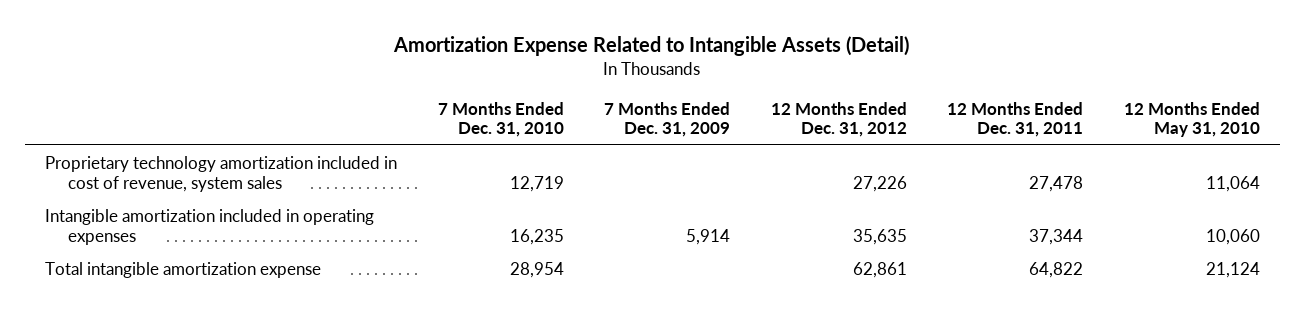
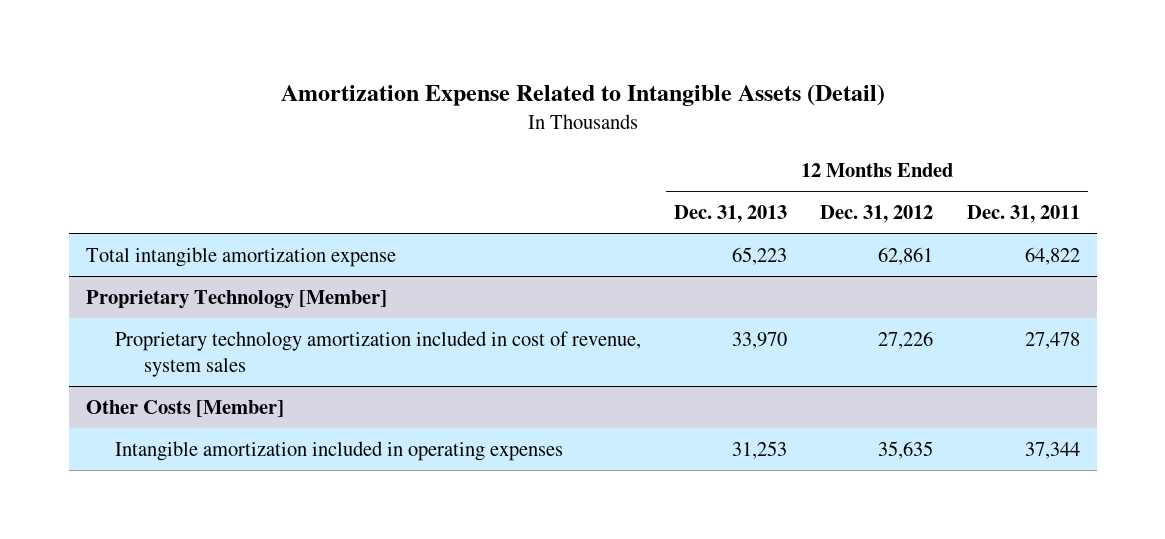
- | 7 Months Ended Dec. 31, 2010 | 7 Months Ended Dec. 31, 2009 | 12 Months Ended Dec. 31, 2012 | 12 Months Ended Dec. 31, 2011 | 12 Months Ended May 31, 2010
+ | 12 Months Ended Dec. 31, 2013 | 12 Months Ended Dec. 31, 2012 | 12 Months Ended Dec. 31, 2011
moved up: Total intangible amortization expense | 65,223 | 62,861 | 64,822
+ Proprietary Technology [Member]
+ Other Costs [Member]

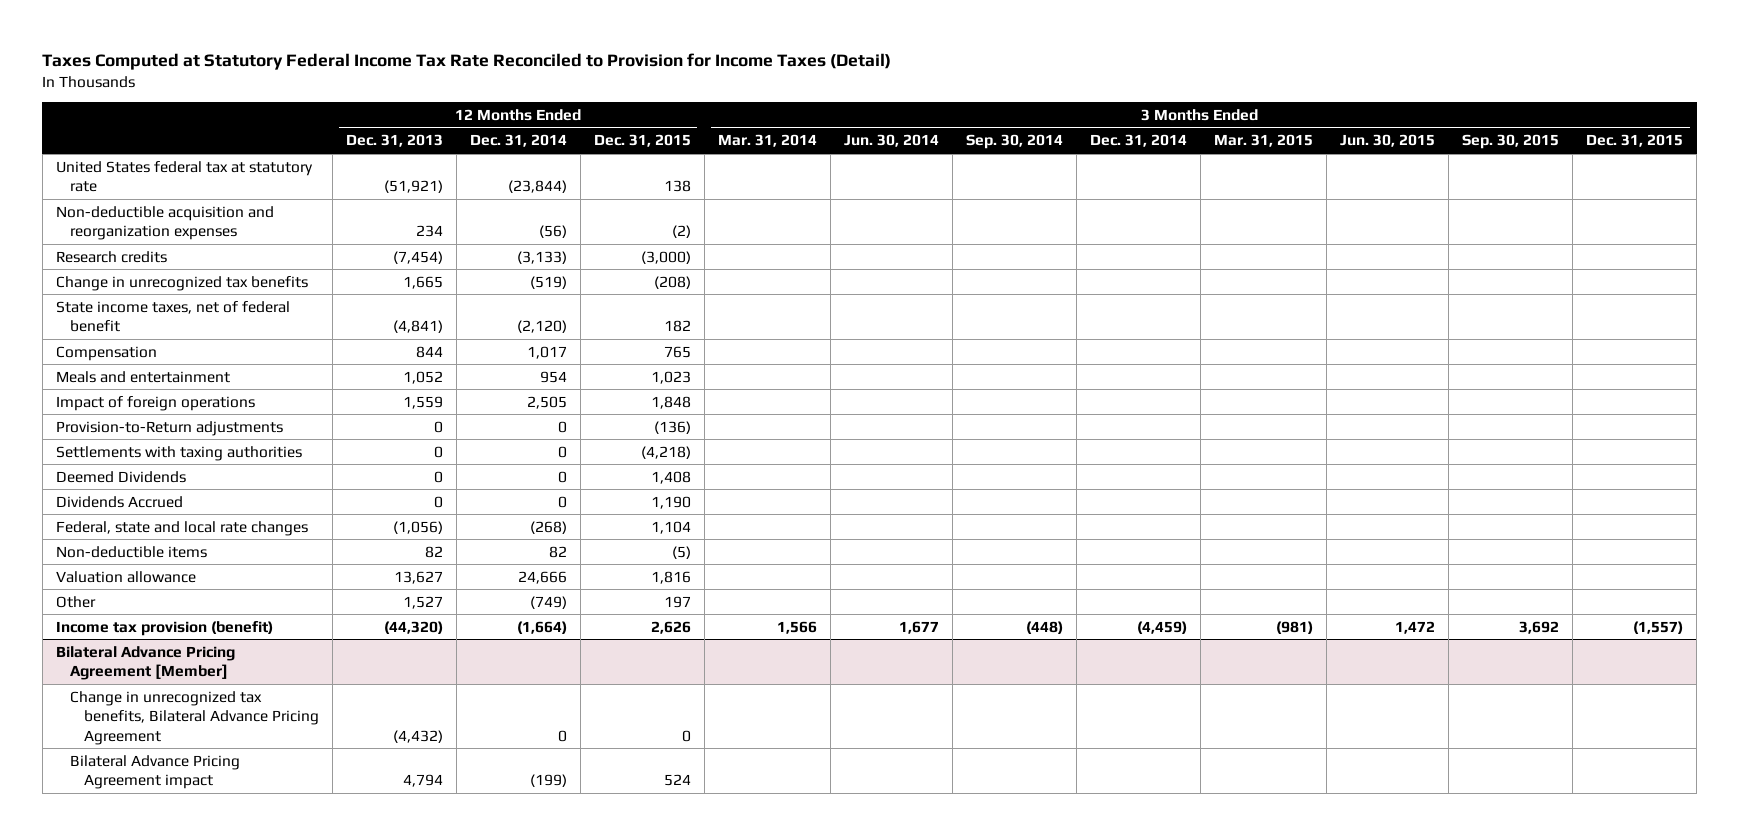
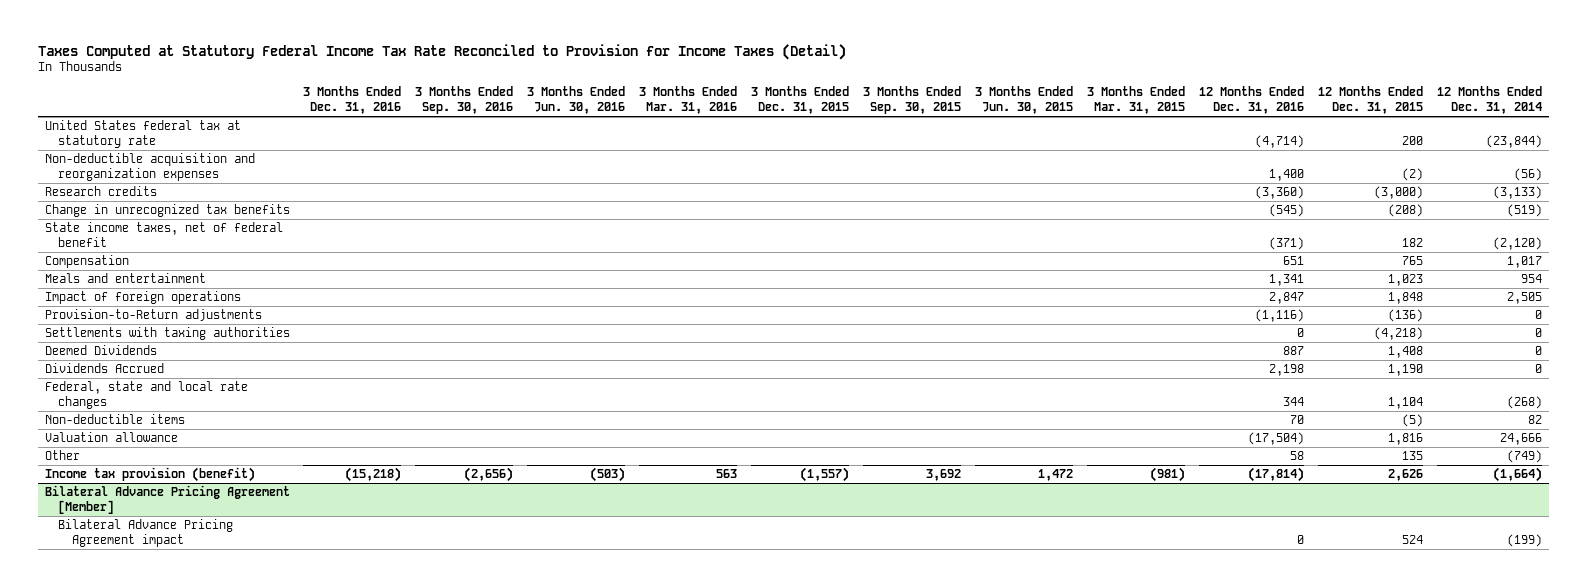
- | 12 Months Ended Dec. 31, 2013 | 12 Months Ended Dec. 31, 2014 | 12 Months Ended Dec. 31, 2015 | 3 Months Ended Mar. 31, 2014 | 3 Months Ended Jun. 30, 2014 | 3 Months Ended Sep. 30, 2014 | 3 Months Ended Dec. 31, 2014 | 3 Months Ended Mar. 31, 2015 | 3 Months Ended Jun. 30, 2015 | 3 Months Ended Sep. 30, 2015 | 3 Months Ended Dec. 31, 2015
+ | 3 Months Ended Dec. 31, 2016 | 3 Months Ended Sep. 30, 2016 | 3 Months Ended Jun. 30, 2016 | 3 Months Ended Mar. 31, 2016 | 3 Months Ended Dec. 31, 2015 | 3 Months Ended Sep. 30, 2015 | 3 Months Ended Jun. 30, 2015 | 3 Months Ended Mar. 31, 2015 | 12 Months Ended Dec. 31, 2016 | 12 Months Ended Dec. 31, 2015 | 12 Months Ended Dec. 31, 2014
- United States federal tax at statutory rate | (51,921) | (23,844) | 138 | | | | | | | |
+ United States federal tax at statutory rate | | | | | | | | | (4,714) | 200 | (23,844)
- Other | 1,527 | (749) | 197 | | | | | | | |
+ Other | | | | | | | | | 58 | 135 | (749)
@ Bilateral Advance Pricing Agreement [Member]
- Change in unrecognized tax benefits, Bilateral Advance Pricing Agreement | (4,432) | 0 | 0 | | | | | | | |

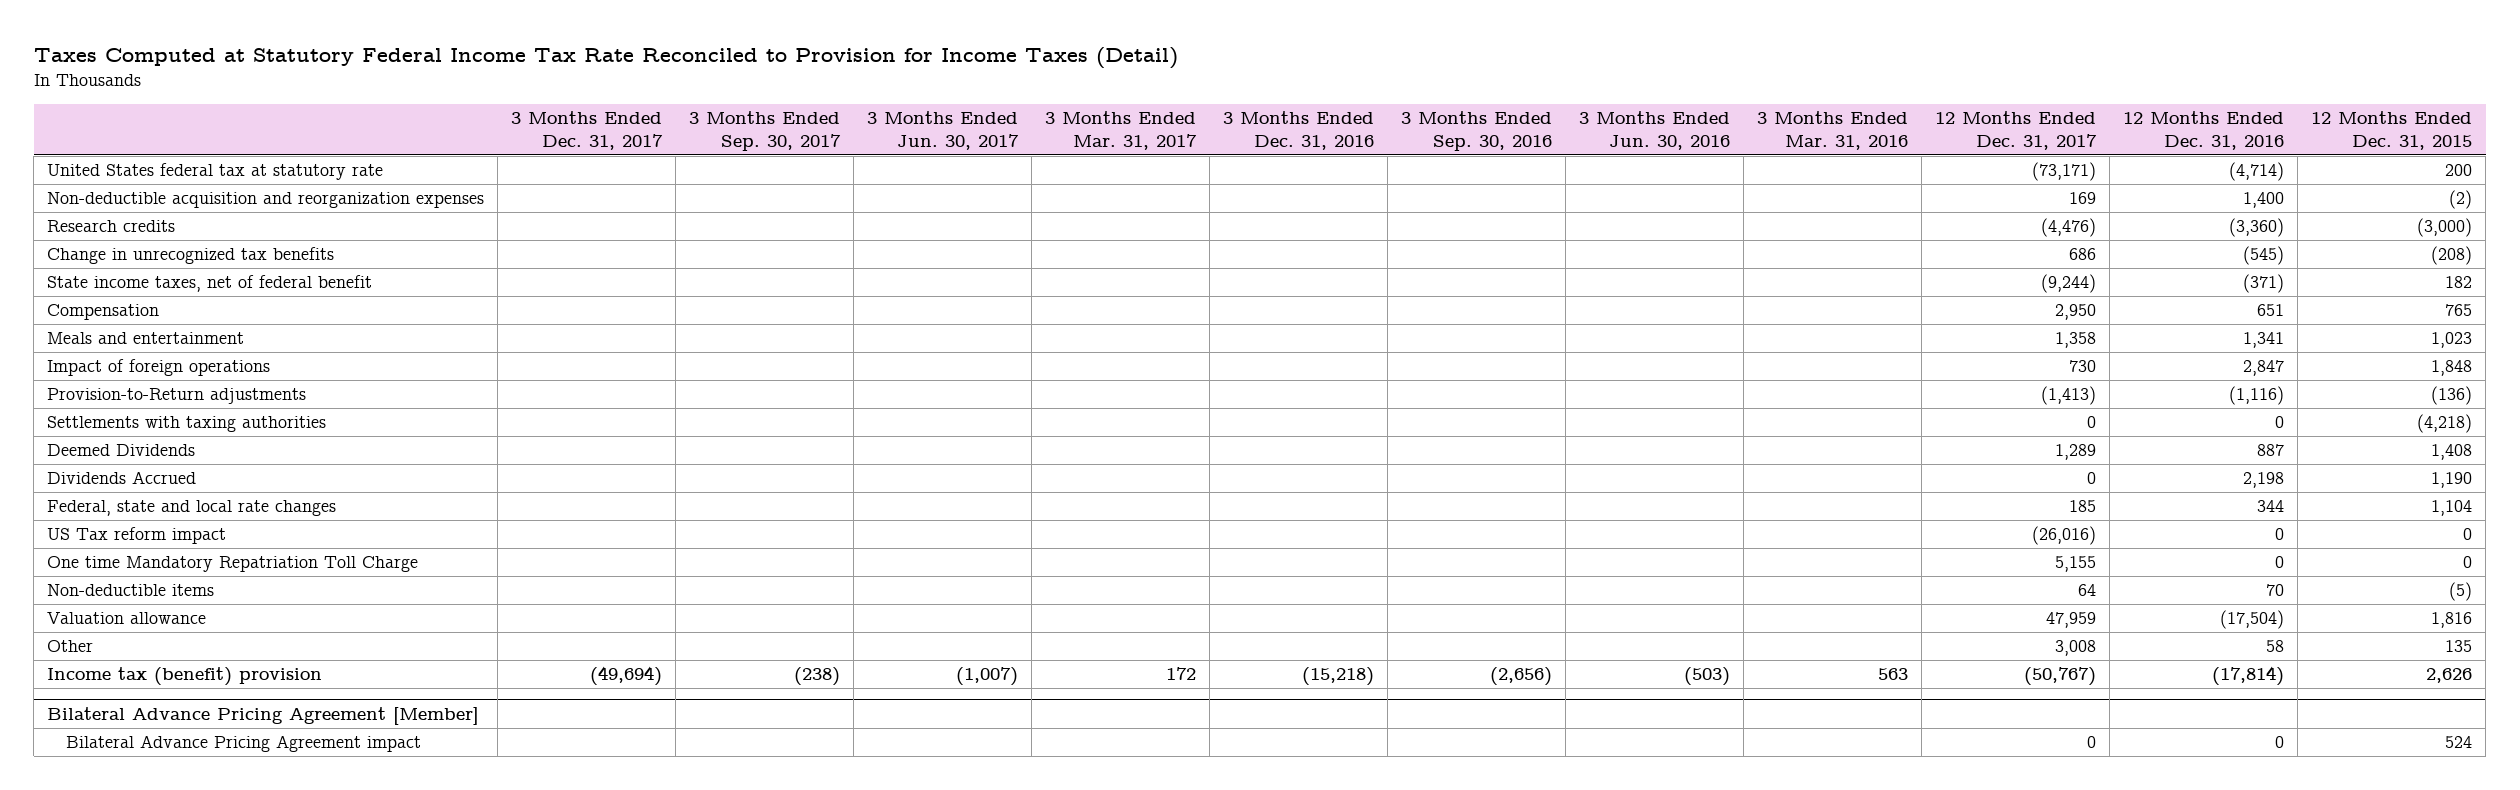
- | 3 Months Ended Dec. 31, 2016 | 3 Months Ended Sep. 30, 2016 | 3 Months Ended Jun. 30, 2016 | 3 Months Ended Mar. 31, 2016 | 3 Months Ended Dec. 31, 2015 | 3 Months Ended Sep. 30, 2015 | 3 Months Ended Jun. 30, 2015 | 3 Months Ended Mar. 31, 2015 | 12 Months Ended Dec. 31, 2016 | 12 Months Ended Dec. 31, 2015 | 12 Months Ended Dec. 31, 2014
+ | 3 Months Ended Dec. 31, 2017 | 3 Months Ended Sep. 30, 2017 | 3 Months Ended Jun. 30, 2017 | 3 Months Ended Mar. 31, 2017 | 3 Months Ended Dec. 31, 2016 | 3 Months Ended Sep. 30, 2016 | 3 Months Ended Jun. 30, 2016 | 3 Months Ended Mar. 31, 2016 | 12 Months Ended Dec. 31, 2017 | 12 Months Ended Dec. 31, 2016 | 12 Months Ended Dec. 31, 2015
+ US Tax reform impact | | | | | | | | | (26,016) | 0 | 0
+ One time Mandatory Repatriation Toll Charge | | | | | | | | | 5,155 | 0 | 0
- Income tax provision (benefit) | (15,218) | (2,656) | (503) | 563 | (1,557) | 3,692 | 1,472 | (981) | (17,814) | 2,626 | (1,664)
+ Income tax (benefit) provision | (49,694) | (238) | (1,007) | 172 | (15,218) | (2,656) | (503) | 563 | (50,767) | (17,814) | 2,626

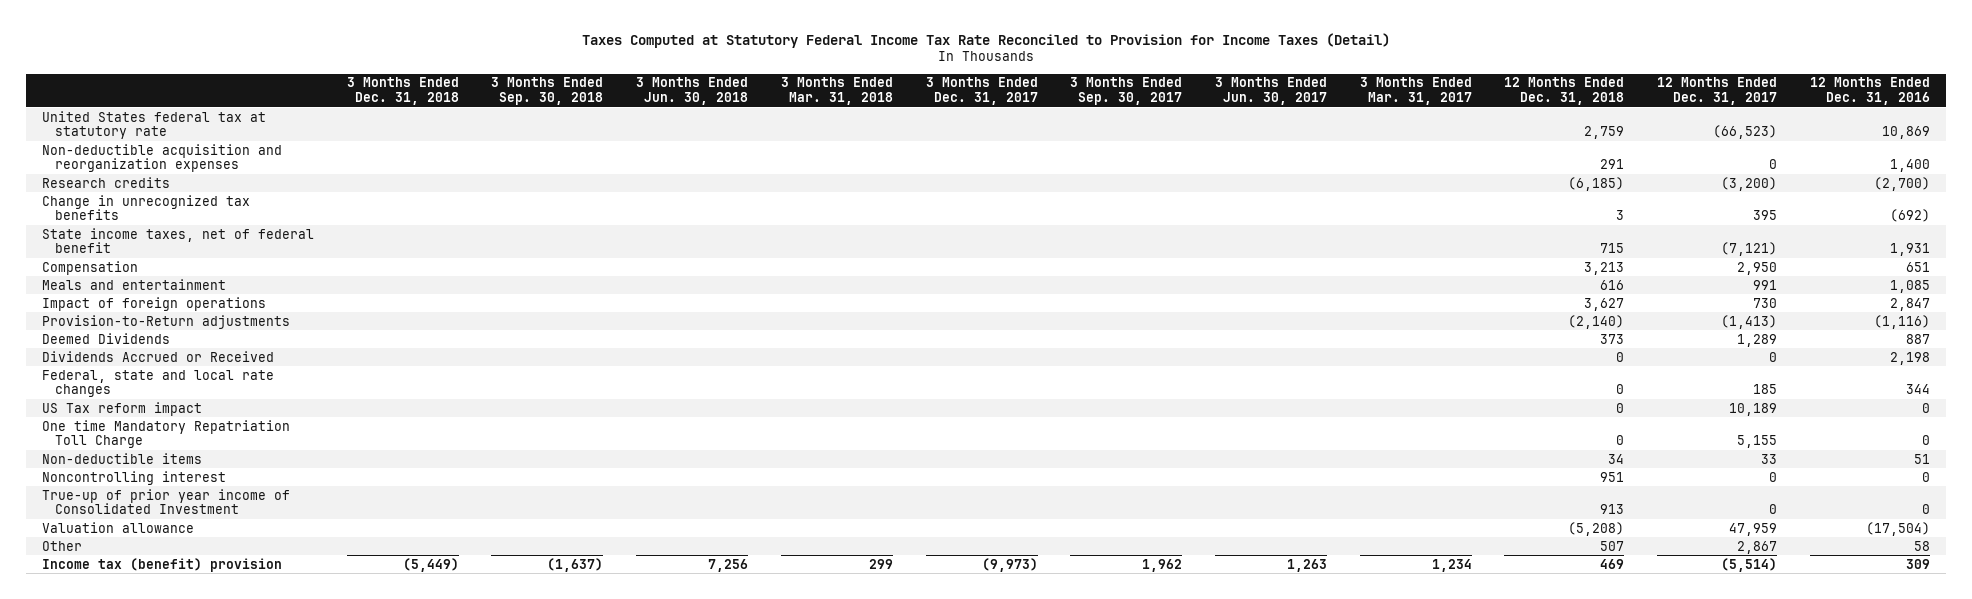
- | 3 Months Ended Dec. 31, 2017 | 3 Months Ended Sep. 30, 2017 | 3 Months Ended Jun. 30, 2017 | 3 Months Ended Mar. 31, 2017 | 3 Months Ended Dec. 31, 2016 | 3 Months Ended Sep. 30, 2016 | 3 Months Ended Jun. 30, 2016 | 3 Months Ended Mar. 31, 2016 | 12 Months Ended Dec. 31, 2017 | 12 Months Ended Dec. 31, 2016 | 12 Months Ended Dec. 31, 2015
+ | 3 Months Ended Dec. 31, 2018 | 3 Months Ended Sep. 30, 2018 | 3 Months Ended Jun. 30, 2018 | 3 Months Ended Mar. 31, 2018 | 3 Months Ended Dec. 31, 2017 | 3 Months Ended Sep. 30, 2017 | 3 Months Ended Jun. 30, 2017 | 3 Months Ended Mar. 31, 2017 | 12 Months Ended Dec. 31, 2018 | 12 Months Ended Dec. 31, 2017 | 12 Months Ended Dec. 31, 2016
- United States federal tax at statutory rate | | | | | | | | | (73,171) | (4,714) | 200
- Non-deductible acquisition and reorganization expenses | | | | | | | | | 169 | 1,400 | (2)
- Research credits | | | | | | | | | (4,476) | (3,360) | (3,000)
- Change in unrecognized tax benefits | | | | | | | | | 686 | (545) | (208)
- State income taxes, net of federal benefit | | | | | | | | | (9,244) | (371) | 182
+ United States federal tax at statutory rate | | | | | | | | | 2,759 | (66,523) | 10,869
+ Non-deductible acquisition and reorganization expenses | | | | | | | | | 291 | 0 | 1,400
+ Research credits | | | | | | | | | (6,185) | (3,200) | (2,700)
+ Change in unrecognized tax benefits | | | | | | | | | 3 | 395 | (692)
+ State income taxes, net of federal benefit | | | | | | | | | 715 | (7,121) | 1,931
- Meals and entertainment | | | | | | | | | 1,358 | 1,341 | 1,023
+ Meals and entertainment | | | | | | | | | 616 | 991 | 1,085
- Settlements with taxing authorities | | | | | | | | | 0 | 0 | (4,218)
- Dividends Accrued | | | | | | | | | 0 | 2,198 | 1,190
+ Dividends Accrued or Received | | | | | | | | | 0 | 0 | 2,198
- US Tax reform impact | | | | | | | | | (26,016) | 0 | 0
+ US Tax reform impact | | | | | | | | | 0 | 10,189 | 0
- Non-deductible items | | | | | | | | | 64 | 70 | (5)
+ Non-deductible items | | | | | | | | | 34 | 33 | 51
+ Noncontrolling interest | | | | | | | | | 951 | 0 | 0
+ True-up of prior year income of Consolidated Investment | | | | | | | | | 913 | 0 | 0
- Other | | | | | | | | | 3,008 | 58 | 135
- Income tax (benefit) provision | (49,694) | (238) | (1,007) | 172 | (15,218) | (2,656) | (503) | 563 | (50,767) | (17,814) | 2,626
- Bilateral Advance Pricing Agreement [Member]
- Bilateral Advance Pricing Agreement impact | | | | | | | | | 0 | 0 | 524
+ Other | | | | | | | | | 507 | 2,867 | 58
+ Income tax (benefit) provision | (5,449) | (1,637) | 7,256 | 299 | (9,973) | 1,962 | 1,263 | 1,234 | 469 | (5,514) | 309

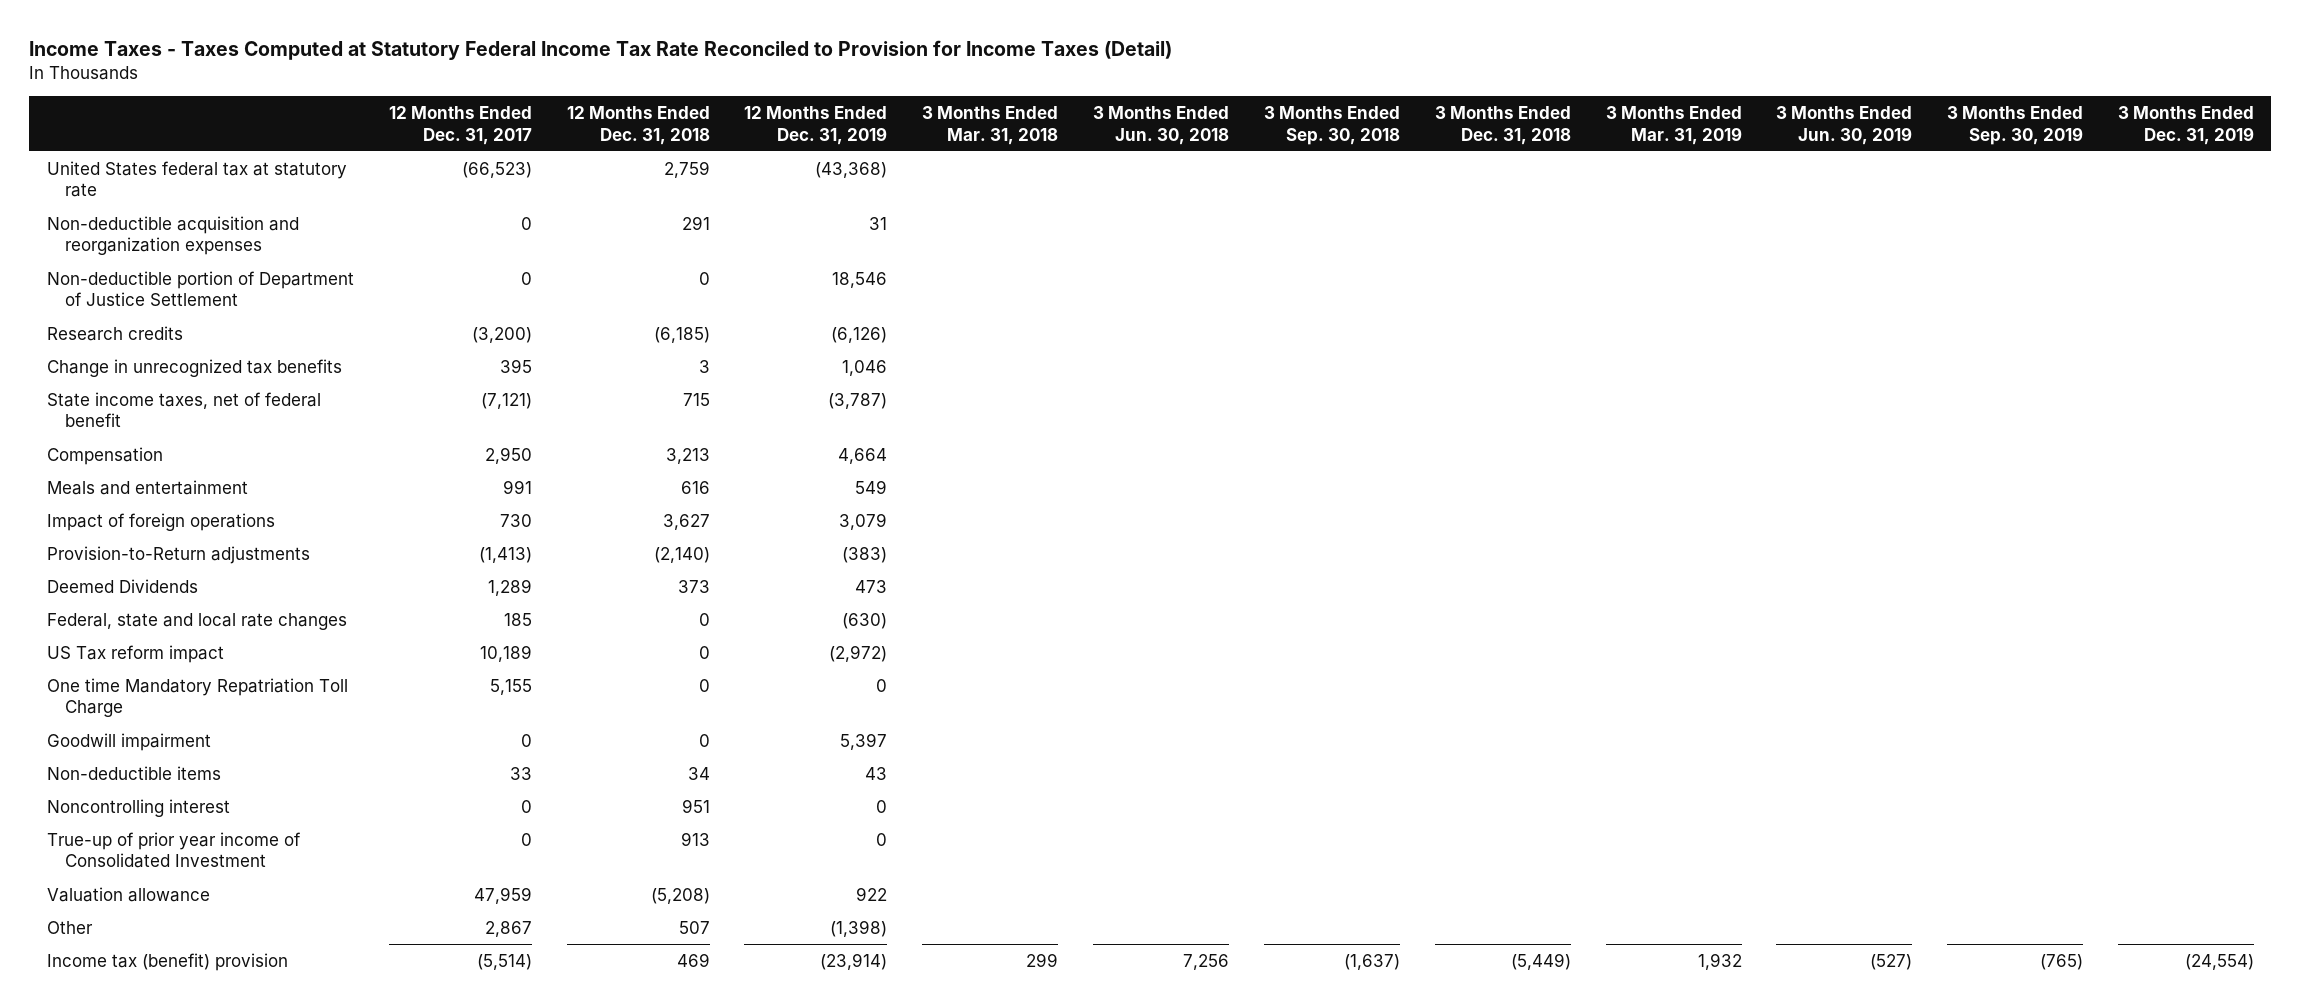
- Taxes Computed at Statutory Federal Income Tax Rate Reconciled to Provision for Income Taxes (Detail)
+ Income Taxes - Taxes Computed at Statutory Federal Income Tax Rate Reconciled to Provision for Income Taxes (Detail)
- | 3 Months Ended Dec. 31, 2018 | 3 Months Ended Sep. 30, 2018 | 3 Months Ended Jun. 30, 2018 | 3 Months Ended Mar. 31, 2018 | 3 Months Ended Dec. 31, 2017 | 3 Months Ended Sep. 30, 2017 | 3 Months Ended Jun. 30, 2017 | 3 Months Ended Mar. 31, 2017 | 12 Months Ended Dec. 31, 2018 | 12 Months Ended Dec. 31, 2017 | 12 Months Ended Dec. 31, 2016
+ | 12 Months Ended Dec. 31, 2017 | 12 Months Ended Dec. 31, 2018 | 12 Months Ended Dec. 31, 2019 | 3 Months Ended Mar. 31, 2018 | 3 Months Ended Jun. 30, 2018 | 3 Months Ended Sep. 30, 2018 | 3 Months Ended Dec. 31, 2018 | 3 Months Ended Mar. 31, 2019 | 3 Months Ended Jun. 30, 2019 | 3 Months Ended Sep. 30, 2019 | 3 Months Ended Dec. 31, 2019
+ Non-deductible portion of Department of Justice Settlement | 0 | 0 | 18,546 | | | | | | | |
- Dividends Accrued or Received | | | | | | | | | 0 | 0 | 2,198
+ Goodwill impairment | 0 | 0 | 5,397 | | | | | | | |

